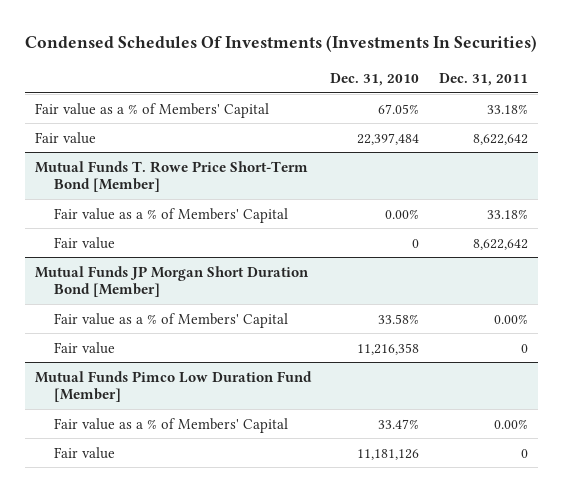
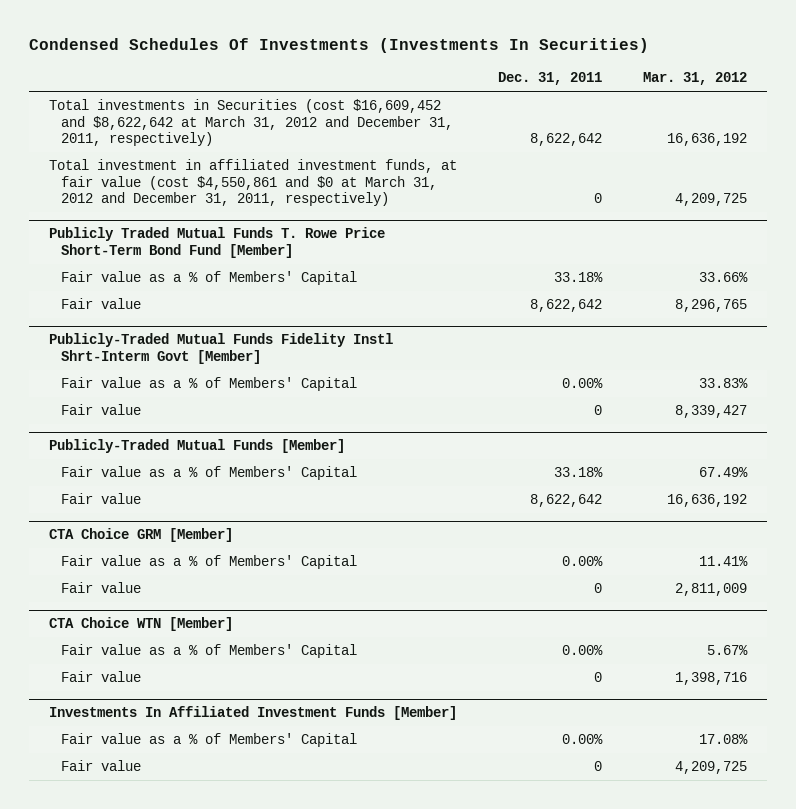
- | Dec. 31, 2010 | Dec. 31, 2011
+ | Dec. 31, 2011 | Mar. 31, 2012
+ Total investments in Securities (cost $16,609,452 and $8,622,642 at March 31, 2012 and December 31, 2011, respectively) | 8,622,642 | 16,636,192
+ Total investment in affiliated investment funds, at fair value (cost $4,550,861 and $0 at March 31, 2012 and December 31, 2011, respectively) | 0 | 4,209,725
+ Publicly Traded Mutual Funds T. Rowe Price Short-Term Bond Fund [Member]
- Mutual Funds T. Rowe Price Short-Term Bond [Member]
+ Publicly-Traded Mutual Funds Fidelity Instl Shrt-Interm Govt [Member]
+ Fair value as a % of Members' Capital | 0.00% | 33.83%
+ Fair value | 0 | 8,339,427
+ Publicly-Traded Mutual Funds [Member]
- Mutual Funds JP Morgan Short Duration Bond [Member]
+ CTA Choice GRM [Member]
- Mutual Funds Pimco Low Duration Fund [Member]
+ CTA Choice WTN [Member]
+ Investments In Affiliated Investment Funds [Member]
+ Fair value as a % of Members' Capital | 0.00% | 17.08%
+ Fair value | 0 | 4,209,725

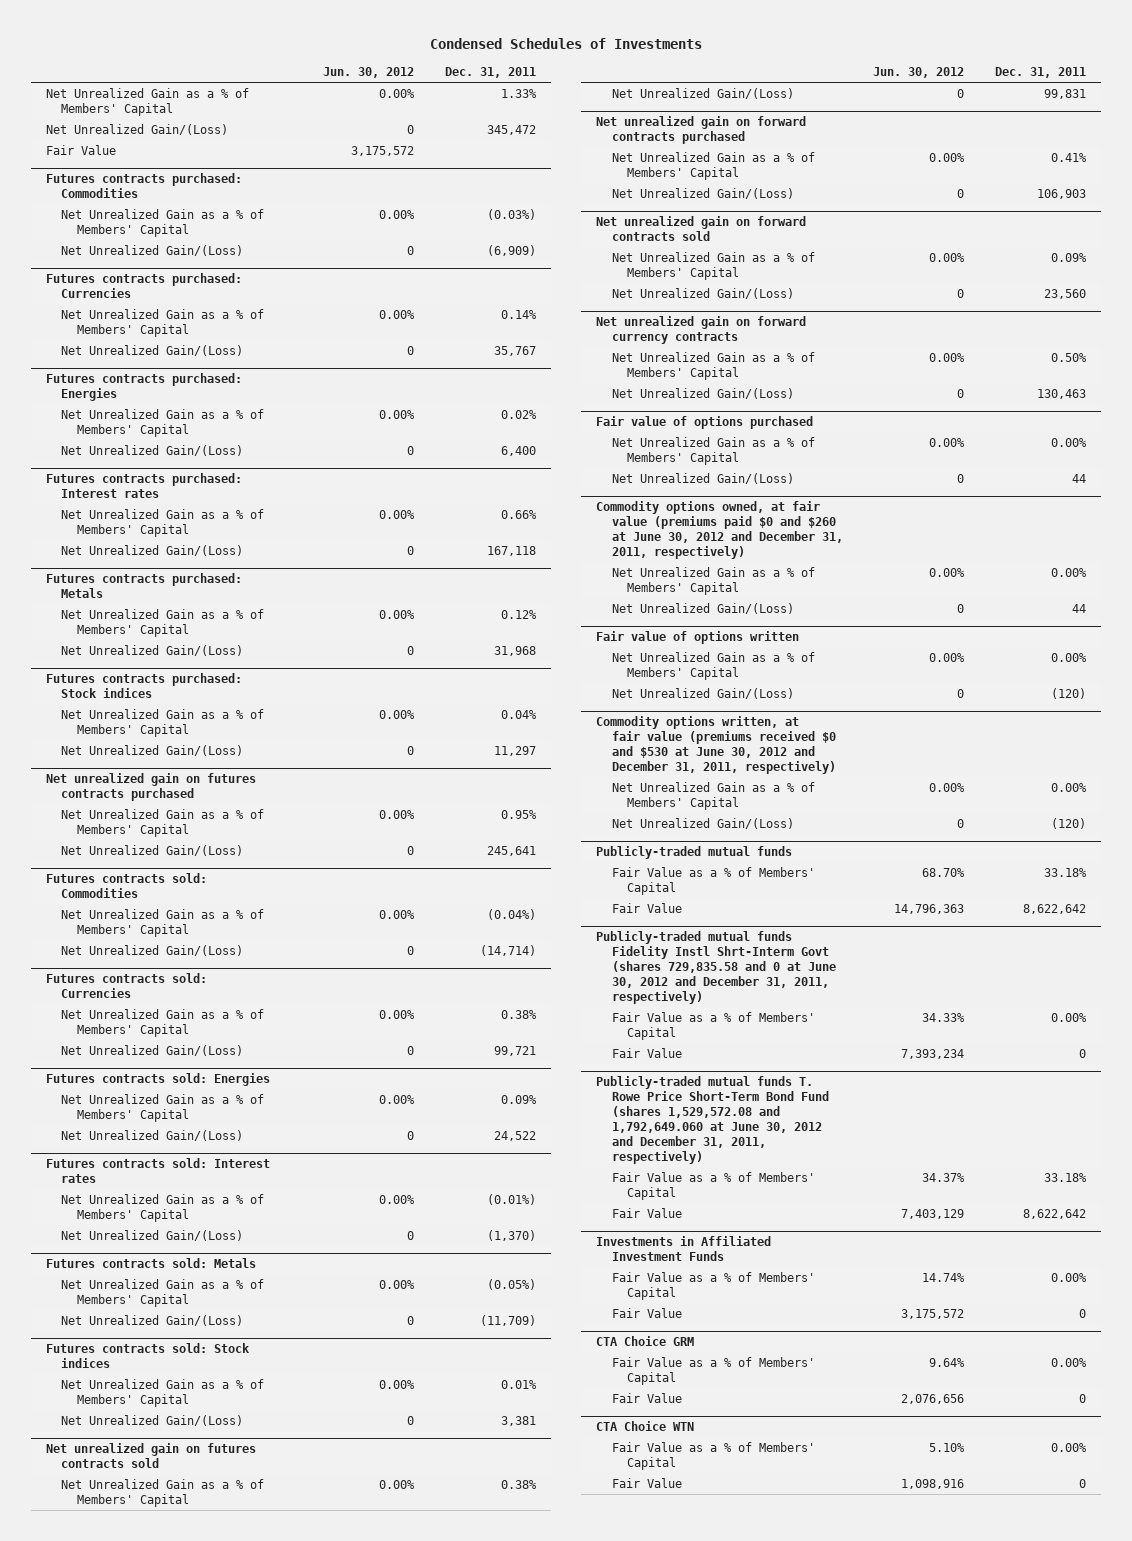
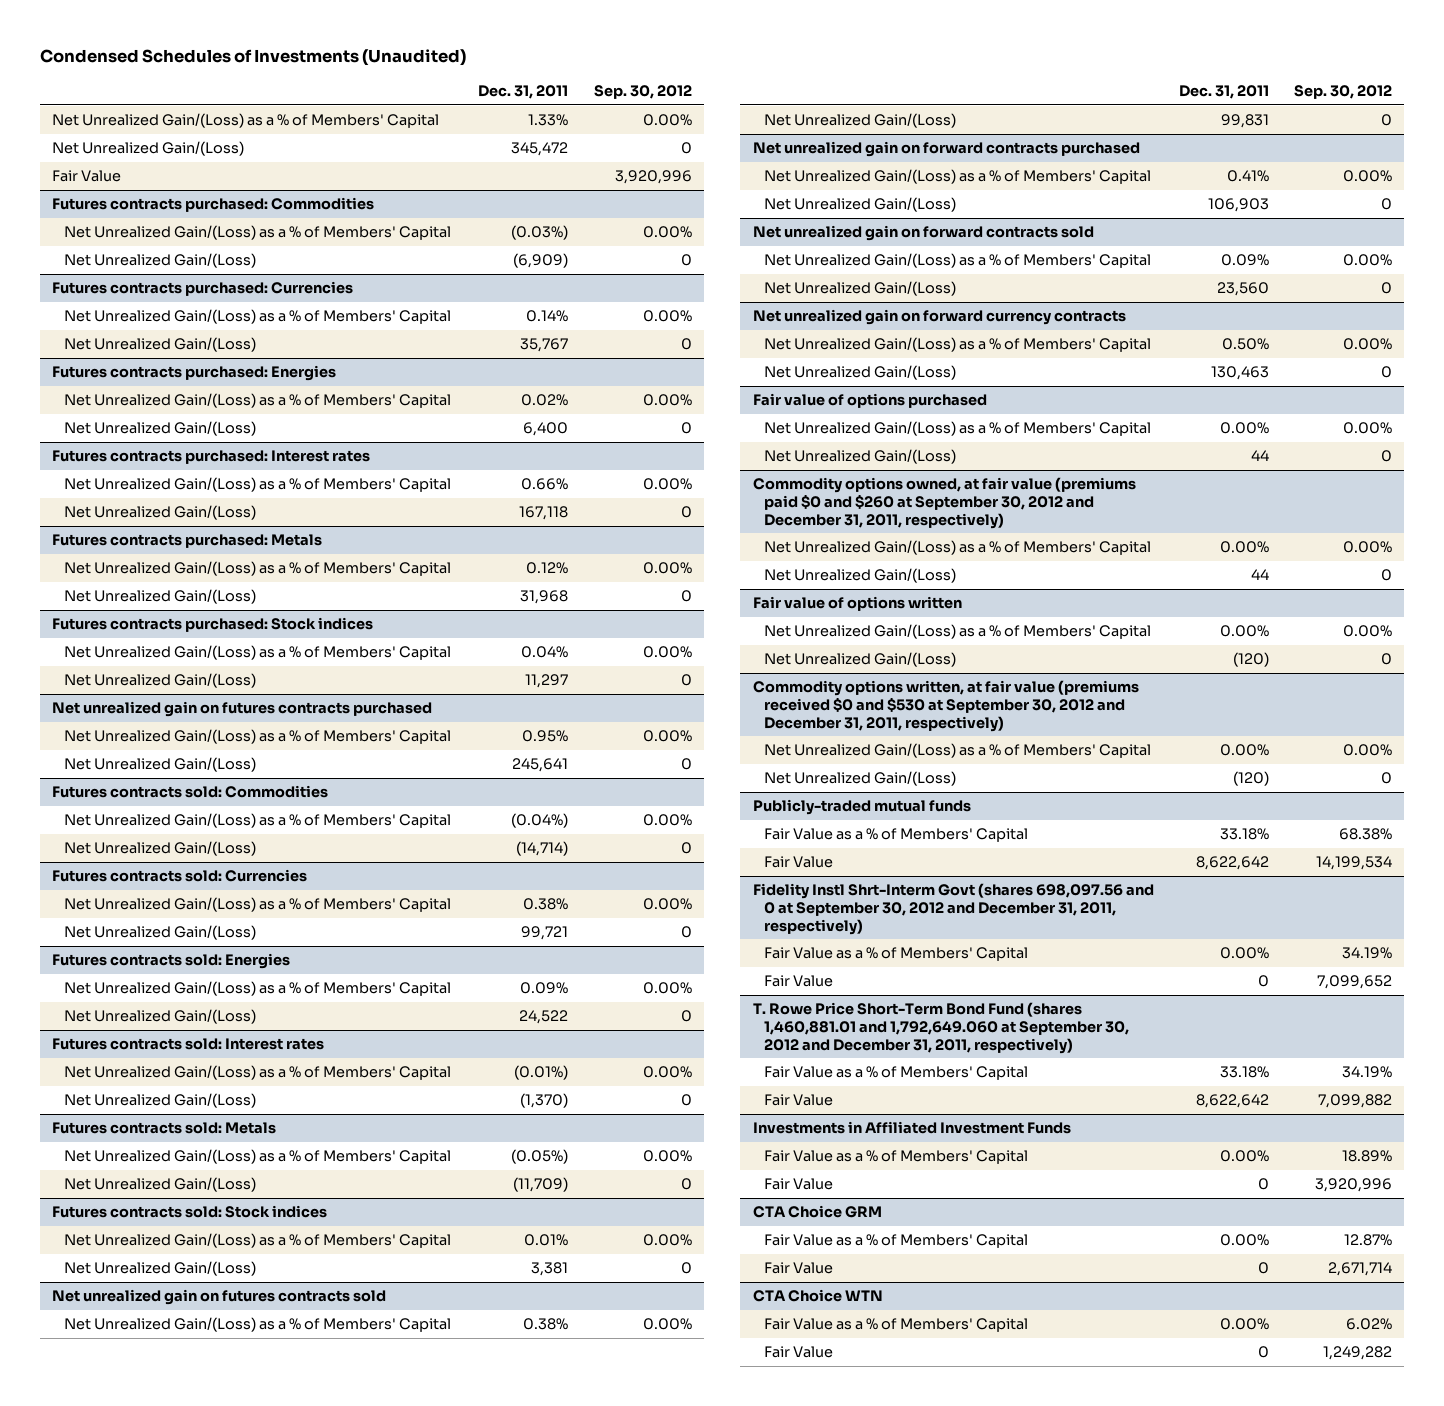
- Condensed Schedules of Investments
+ Condensed Schedules of Investments (Unaudited)
- | Jun. 30, 2012 | Dec. 31, 2011
+ | Dec. 31, 2011 | Sep. 30, 2012
- Net Unrealized Gain as a % of Members' Capital | 0.00% | 1.33%
+ Net Unrealized Gain/(Loss) as a % of Members' Capital | 1.33% | 0.00%
@ Futures contracts purchased: Commodities
- Net Unrealized Gain as a % of Members' Capital | 0.00% | (0.03%)
+ Net Unrealized Gain/(Loss) as a % of Members' Capital | (0.03%) | 0.00%
@ Futures contracts purchased: Currencies
- Net Unrealized Gain as a % of Members' Capital | 0.00% | 0.14%
+ Net Unrealized Gain/(Loss) as a % of Members' Capital | 0.14% | 0.00%
@ Futures contracts purchased: Energies
- Net Unrealized Gain as a % of Members' Capital | 0.00% | 0.02%
+ Net Unrealized Gain/(Loss) as a % of Members' Capital | 0.02% | 0.00%
@ Futures contracts purchased: Interest rates
- Net Unrealized Gain as a % of Members' Capital | 0.00% | 0.66%
+ Net Unrealized Gain/(Loss) as a % of Members' Capital | 0.66% | 0.00%
@ Futures contracts purchased: Metals
- Net Unrealized Gain as a % of Members' Capital | 0.00% | 0.12%
+ Net Unrealized Gain/(Loss) as a % of Members' Capital | 0.12% | 0.00%
@ Futures contracts purchased: Stock indices
- Net Unrealized Gain as a % of Members' Capital | 0.00% | 0.04%
+ Net Unrealized Gain/(Loss) as a % of Members' Capital | 0.04% | 0.00%
@ Net unrealized gain on futures contracts purchased
- Net Unrealized Gain as a % of Members' Capital | 0.00% | 0.95%
+ Net Unrealized Gain/(Loss) as a % of Members' Capital | 0.95% | 0.00%
@ Futures contracts sold: Commodities
- Net Unrealized Gain as a % of Members' Capital | 0.00% | (0.04%)
+ Net Unrealized Gain/(Loss) as a % of Members' Capital | (0.04%) | 0.00%
@ Futures contracts sold: Currencies
- Net Unrealized Gain as a % of Members' Capital | 0.00% | 0.38%
+ Net Unrealized Gain/(Loss) as a % of Members' Capital | 0.38% | 0.00%
@ Futures contracts sold: Energies
- Net Unrealized Gain as a % of Members' Capital | 0.00% | 0.09%
+ Net Unrealized Gain/(Loss) as a % of Members' Capital | 0.09% | 0.00%
@ Futures contracts sold: Interest rates
- Net Unrealized Gain as a % of Members' Capital | 0.00% | (0.01%)
+ Net Unrealized Gain/(Loss) as a % of Members' Capital | (0.01%) | 0.00%
@ Futures contracts sold: Metals
- Net Unrealized Gain as a % of Members' Capital | 0.00% | (0.05%)
+ Net Unrealized Gain/(Loss) as a % of Members' Capital | (0.05%) | 0.00%
@ Futures contracts sold: Stock indices
- Net Unrealized Gain as a % of Members' Capital | 0.00% | 0.01%
+ Net Unrealized Gain/(Loss) as a % of Members' Capital | 0.01% | 0.00%
@ Net unrealized gain on futures contracts sold
- Net Unrealized Gain as a % of Members' Capital | 0.00% | 0.38%
+ Net Unrealized Gain/(Loss) as a % of Members' Capital | 0.38% | 0.00%
@ Net unrealized gain on forward contracts purchased
- Net Unrealized Gain as a % of Members' Capital | 0.00% | 0.41%
+ Net Unrealized Gain/(Loss) as a % of Members' Capital | 0.41% | 0.00%
@ Net unrealized gain on forward contracts sold
- Net Unrealized Gain as a % of Members' Capital | 0.00% | 0.09%
+ Net Unrealized Gain/(Loss) as a % of Members' Capital | 0.09% | 0.00%
@ Net unrealized gain on forward currency contracts
- Net Unrealized Gain as a % of Members' Capital | 0.00% | 0.50%
+ Net Unrealized Gain/(Loss) as a % of Members' Capital | 0.50% | 0.00%
@ Fair value of options purchased
- Net Unrealized Gain as a % of Members' Capital | 0.00% | 0.00%
+ Net Unrealized Gain/(Loss) as a % of Members' Capital | 0.00% | 0.00%
- Commodity options owned, at fair value (premiums paid $0 and $260 at June 30, 2012 and December 31, 2011, respectively)
- Net Unrealized Gain as a % of Members' Capital | 0.00% | 0.00%
+ Commodity options owned, at fair value (premiums paid $0 and $260 at September 30, 2012 and December 31, 2011, respectively)
+ Net Unrealized Gain/(Loss) as a % of Members' Capital | 0.00% | 0.00%
@ Fair value of options written
- Net Unrealized Gain as a % of Members' Capital | 0.00% | 0.00%
+ Net Unrealized Gain/(Loss) as a % of Members' Capital | 0.00% | 0.00%
- Commodity options written, at fair value (premiums received $0 and $530 at June 30, 2012 and December 31, 2011, respectively)
- Net Unrealized Gain as a % of Members' Capital | 0.00% | 0.00%
+ Commodity options written, at fair value (premiums received $0 and $530 at September 30, 2012 and December 31, 2011, respectively)
+ Net Unrealized Gain/(Loss) as a % of Members' Capital | 0.00% | 0.00%
- Publicly-traded mutual funds Fidelity Instl Shrt-Interm Govt (shares 729,835.58 and 0 at June 30, 2012 and December 31, 2011, respectively)
+ Fidelity Instl Shrt-Interm Govt (shares 698,097.56 and 0 at September 30, 2012 and December 31, 2011, respectively)
- Publicly-traded mutual funds T. Rowe Price Short-Term Bond Fund (shares 1,529,572.08 and 1,792,649.060 at June 30, 2012 and December 31, 2011, respectively)
+ T. Rowe Price Short-Term Bond Fund (shares 1,460,881.01 and 1,792,649.060 at September 30, 2012 and December 31, 2011, respectively)

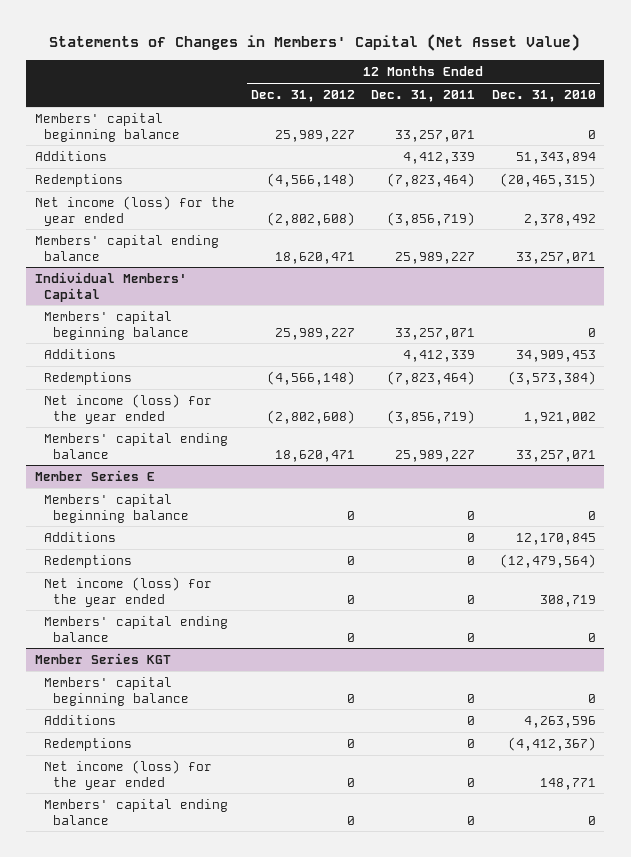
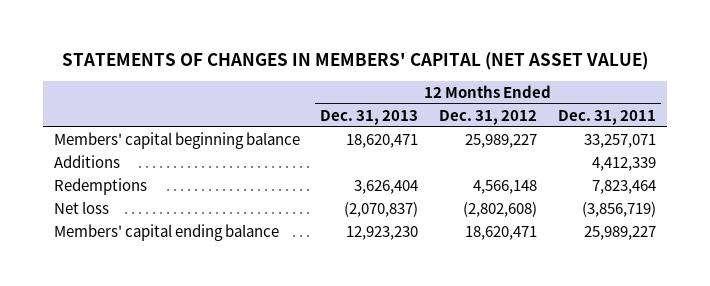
- Statements of Changes in Members' Capital (Net Asset Value)
+ STATEMENTS OF CHANGES IN MEMBERS' CAPITAL (NET ASSET VALUE)
- | 12 Months Ended Dec. 31, 2012 | 12 Months Ended Dec. 31, 2011 | 12 Months Ended Dec. 31, 2010
+ | 12 Months Ended Dec. 31, 2013 | 12 Months Ended Dec. 31, 2012 | 12 Months Ended Dec. 31, 2011
- Redemptions | (4,566,148) | (7,823,464) | (20,465,315)
- Net income (loss) for the year ended | (2,802,608) | (3,856,719) | 2,378,492
- Members' capital ending balance | 18,620,471 | 25,989,227 | 33,257,071
- Individual Members' Capital
- Members' capital beginning balance | 25,989,227 | 33,257,071 | 0
- Additions | | 4,412,339 | 34,909,453
- Redemptions | (4,566,148) | (7,823,464) | (3,573,384)
- Net income (loss) for the year ended | (2,802,608) | (3,856,719) | 1,921,002
+ Redemptions | 3,626,404 | 4,566,148 | 7,823,464
+ Net loss | (2,070,837) | (2,802,608) | (3,856,719)
- Member Series E
- Members' capital beginning balance | 0 | 0 | 0
- Additions | | 0 | 12,170,845
- Redemptions | 0 | 0 | (12,479,564)
- Net income (loss) for the year ended | 0 | 0 | 308,719
- Members' capital ending balance | 0 | 0 | 0
- Member Series KGT
- Members' capital beginning balance | 0 | 0 | 0
- Additions | | 0 | 4,263,596
- Redemptions | 0 | 0 | (4,412,367)
- Net income (loss) for the year ended | 0 | 0 | 148,771
- Members' capital ending balance | 0 | 0 | 0

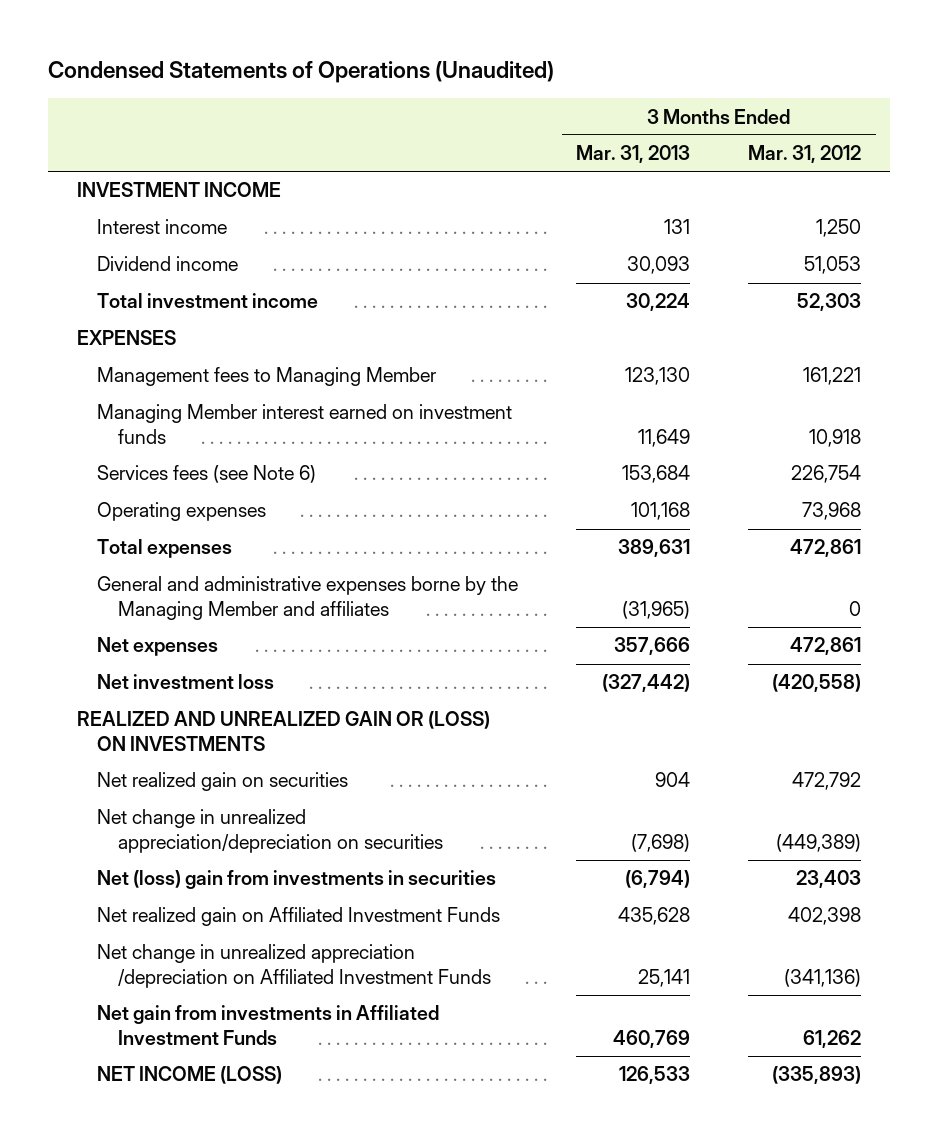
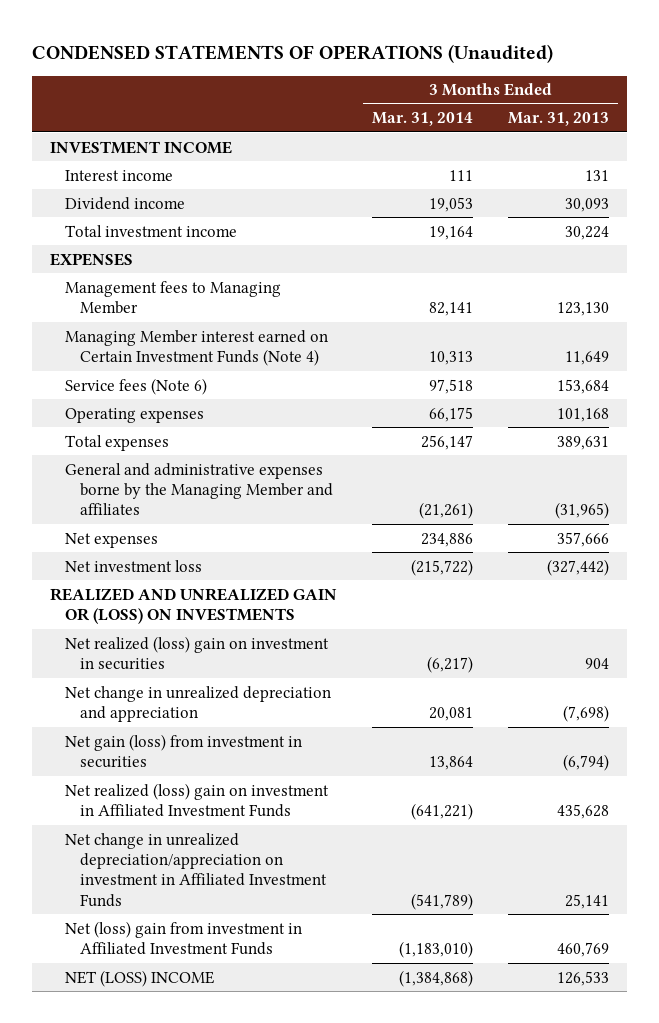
- Condensed Statements of Operations (Unaudited)
+ CONDENSED STATEMENTS OF OPERATIONS (Unaudited)
- | 3 Months Ended Mar. 31, 2013 | 3 Months Ended Mar. 31, 2012
+ | 3 Months Ended Mar. 31, 2014 | 3 Months Ended Mar. 31, 2013
- Managing Member interest earned on investment funds | 11,649 | 10,918
- Services fees (see Note 6) | 153,684 | 226,754
+ Managing Member interest earned on Certain Investment Funds (Note 4) | 10,313 | 11,649
+ Service fees (Note 6) | 97,518 | 153,684
- Net realized gain on securities | 904 | 472,792
- Net change in unrealized appreciation/depreciation on securities | (7,698) | (449,389)
- Net (loss) gain from investments in securities | (6,794) | 23,403
- Net realized gain on Affiliated Investment Funds | 435,628 | 402,398
- Net change in unrealized appreciation /depreciation on Affiliated Investment Funds | 25,141 | (341,136)
- Net gain from investments in Affiliated Investment Funds | 460,769 | 61,262
- NET INCOME (LOSS) | 126,533 | (335,893)
+ Net realized (loss) gain on investment in securities | (6,217) | 904
+ Net change in unrealized depreciation and appreciation | 20,081 | (7,698)
+ Net gain (loss) from investment in securities | 13,864 | (6,794)
+ Net realized (loss) gain on investment in Affiliated Investment Funds | (641,221) | 435,628
+ Net change in unrealized depreciation/appreciation on investment in Affiliated Investment Funds | (541,789) | 25,141
+ Net (loss) gain from investment in Affiliated Investment Funds | (1,183,010) | 460,769
+ NET (LOSS) INCOME | (1,384,868) | 126,533

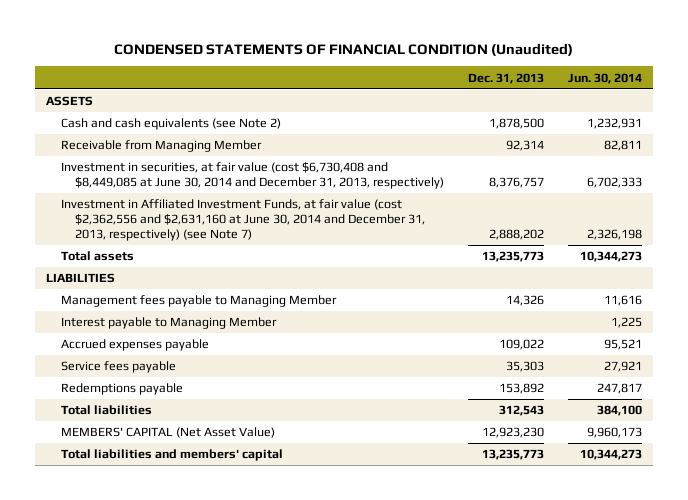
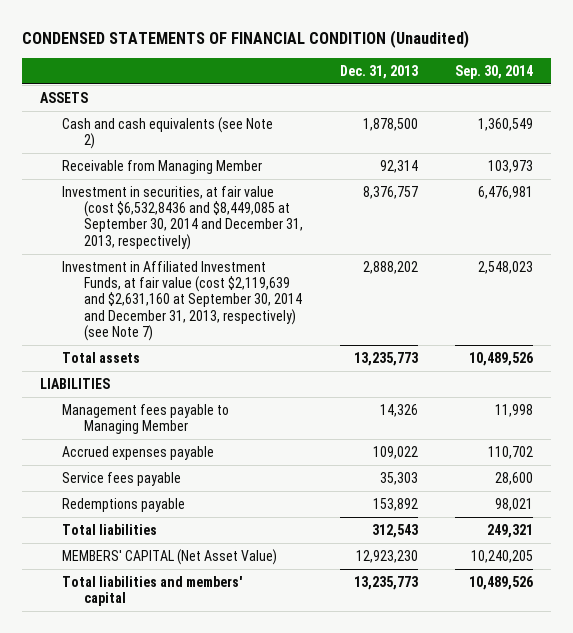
- | Dec. 31, 2013 | Jun. 30, 2014
+ | Dec. 31, 2013 | Sep. 30, 2014
- Investment in securities, at fair value (cost $6,730,408 and $8,449,085 at June 30, 2014 and December 31, 2013, respectively) | 8,376,757 | 6,702,333
- Investment in Affiliated Investment Funds, at fair value (cost $2,362,556 and $2,631,160 at June 30, 2014 and December 31, 2013, respectively) (see Note 7) | 2,888,202 | 2,326,198
+ Investment in securities, at fair value (cost $6,532,8436 and $8,449,085 at September 30, 2014 and December 31, 2013, respectively) | 8,376,757 | 6,476,981
+ Investment in Affiliated Investment Funds, at fair value (cost $2,119,639 and $2,631,160 at September 30, 2014 and December 31, 2013, respectively) (see Note 7) | 2,888,202 | 2,548,023
- Interest payable to Managing Member | | 1,225

